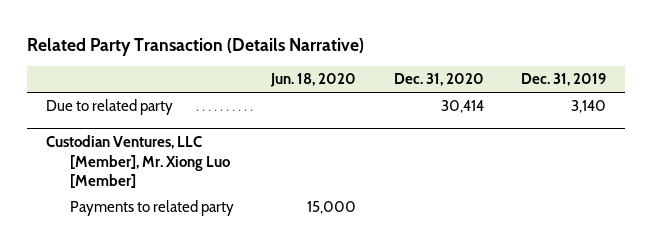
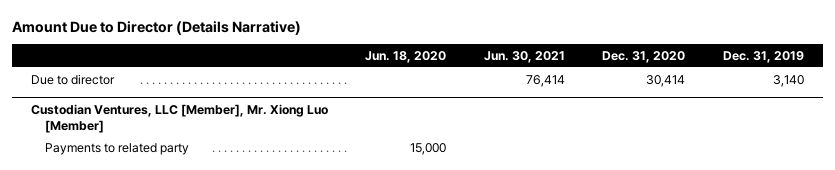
- Related Party Transaction (Details Narrative)
+ Amount Due to Director (Details Narrative)
- | Jun. 18, 2020 | Dec. 31, 2020 | Dec. 31, 2019
+ | Jun. 18, 2020 | Jun. 30, 2021 | Dec. 31, 2020 | Dec. 31, 2019
- Due to related party | | 30,414 | 3,140
+ Due to director | | 76,414 | 30,414 | 3,140

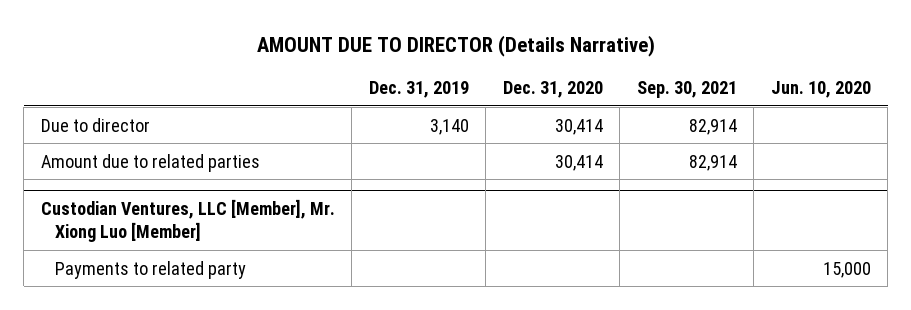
- Amount Due to Director (Details Narrative)
+ AMOUNT DUE TO DIRECTOR (Details Narrative)
- | Jun. 18, 2020 | Jun. 30, 2021 | Dec. 31, 2020 | Dec. 31, 2019
+ | Dec. 31, 2019 | Dec. 31, 2020 | Sep. 30, 2021 | Jun. 10, 2020
+ Amount due to related parties | | 30,414 | 82,914 |

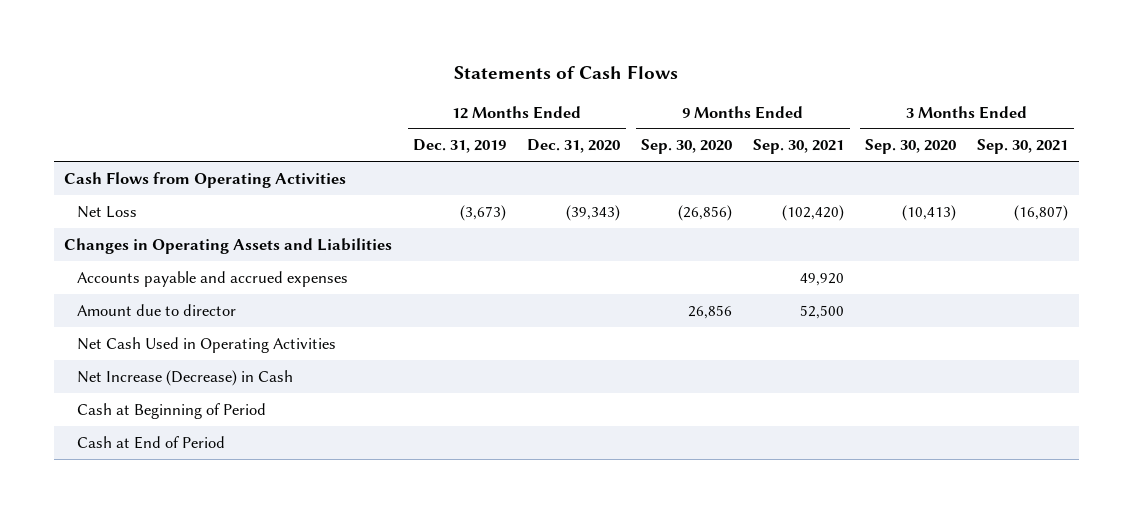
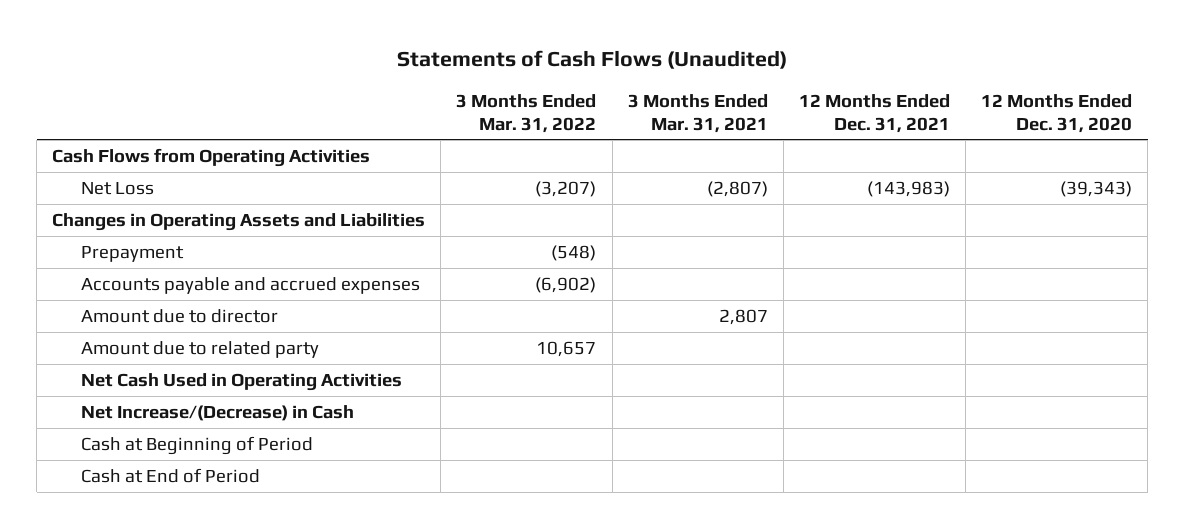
- Statements of Cash Flows
+ Statements of Cash Flows (Unaudited)
- | 12 Months Ended Dec. 31, 2019 | 12 Months Ended Dec. 31, 2020 | 9 Months Ended Sep. 30, 2020 | 9 Months Ended Sep. 30, 2021 | 3 Months Ended Sep. 30, 2020 | 3 Months Ended Sep. 30, 2021
+ | 3 Months Ended Mar. 31, 2022 | 3 Months Ended Mar. 31, 2021 | 12 Months Ended Dec. 31, 2021 | 12 Months Ended Dec. 31, 2020
+ Prepayment | (548) | | |
+ Amount due to related party | 10,657 | | |
- Net Increase (Decrease) in Cash
+ Net Increase/(Decrease) in Cash

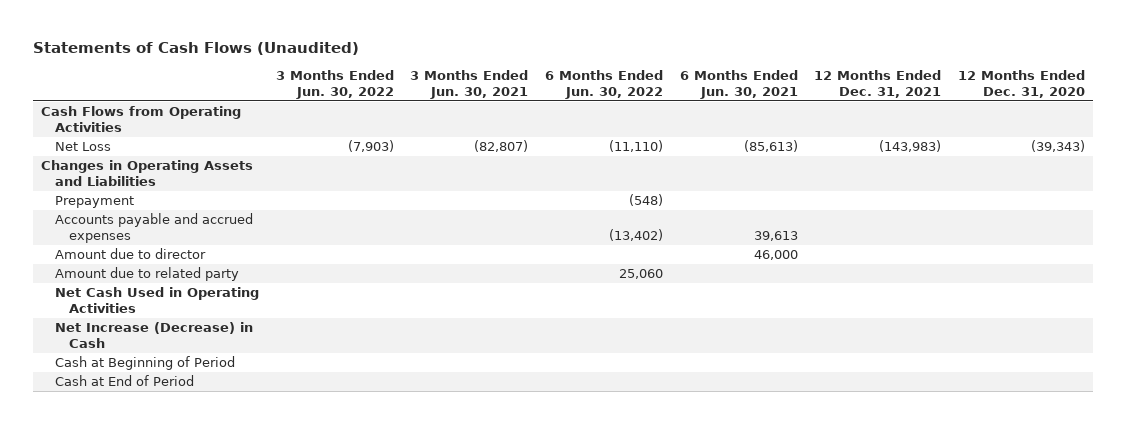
- | 3 Months Ended Mar. 31, 2022 | 3 Months Ended Mar. 31, 2021 | 12 Months Ended Dec. 31, 2021 | 12 Months Ended Dec. 31, 2020
+ | 3 Months Ended Jun. 30, 2022 | 3 Months Ended Jun. 30, 2021 | 6 Months Ended Jun. 30, 2022 | 6 Months Ended Jun. 30, 2021 | 12 Months Ended Dec. 31, 2021 | 12 Months Ended Dec. 31, 2020
- Net Increase/(Decrease) in Cash
+ Net Increase (Decrease) in Cash

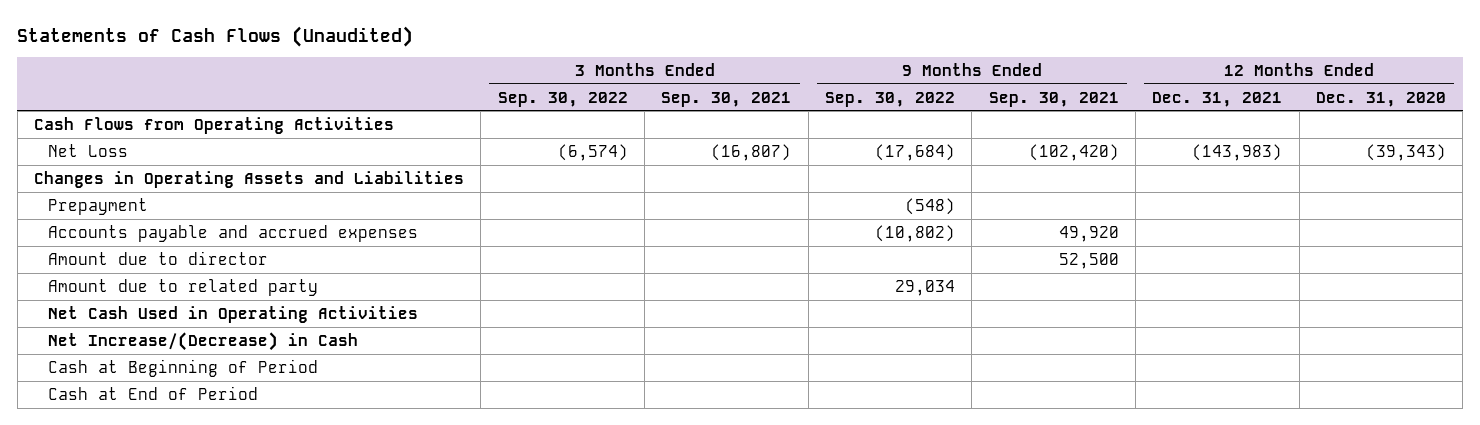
- | 3 Months Ended Jun. 30, 2022 | 3 Months Ended Jun. 30, 2021 | 6 Months Ended Jun. 30, 2022 | 6 Months Ended Jun. 30, 2021 | 12 Months Ended Dec. 31, 2021 | 12 Months Ended Dec. 31, 2020
+ | 3 Months Ended Sep. 30, 2022 | 3 Months Ended Sep. 30, 2021 | 9 Months Ended Sep. 30, 2022 | 9 Months Ended Sep. 30, 2021 | 12 Months Ended Dec. 31, 2021 | 12 Months Ended Dec. 31, 2020
- Net Increase (Decrease) in Cash
+ Net Increase/(Decrease) in Cash

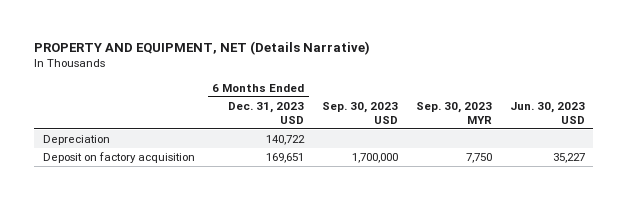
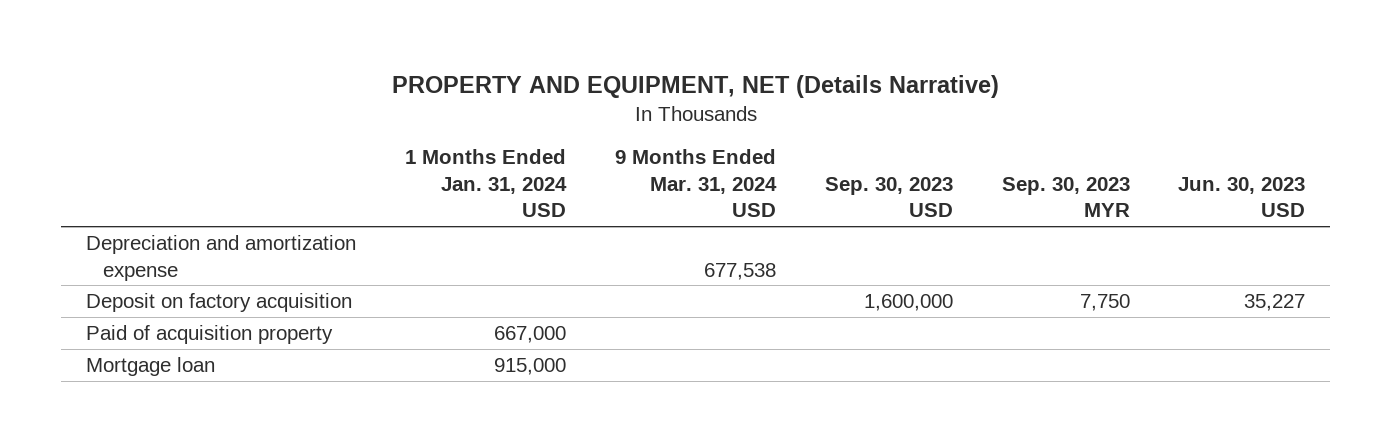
- | 6 Months Ended Dec. 31, 2023 USD | Sep. 30, 2023 USD | Sep. 30, 2023 MYR | Jun. 30, 2023 USD
+ | 1 Months Ended Jan. 31, 2024 USD | 9 Months Ended Mar. 31, 2024 USD | Sep. 30, 2023 USD | Sep. 30, 2023 MYR | Jun. 30, 2023 USD
- Depreciation | 140,722 | | |
- Deposit on factory acquisition | 169,651 | 1,700,000 | 7,750 | 35,227
+ Depreciation and amortization expense | | 677,538 | | |
+ Deposit on factory acquisition | | | 1,600,000 | 7,750 | 35,227
+ Paid of acquisition property | 667,000 | | | |
+ Mortgage loan | 915,000 | | | |

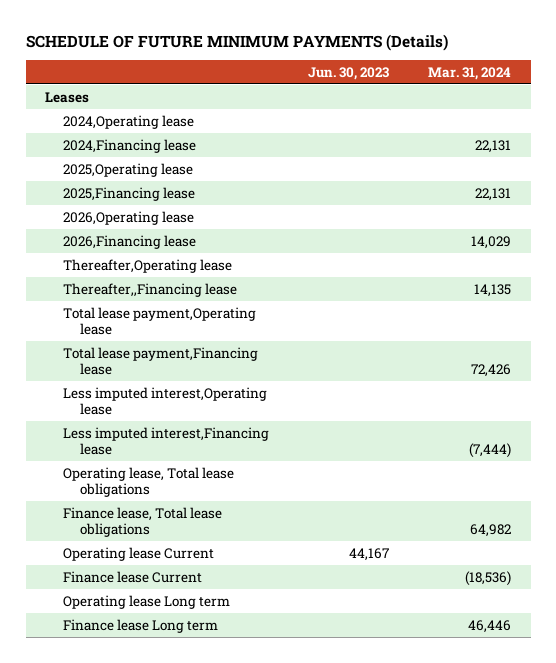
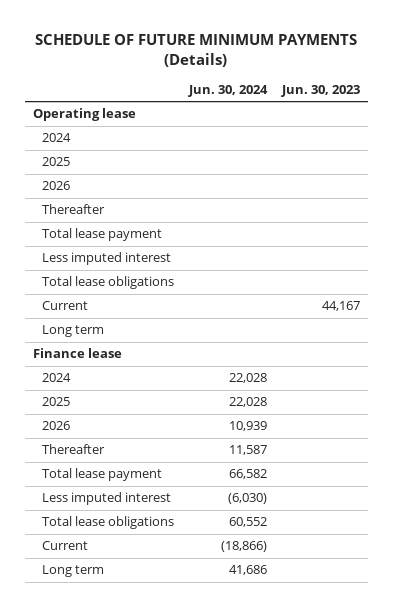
- | Jun. 30, 2023 | Mar. 31, 2024
+ | Jun. 30, 2024 | Jun. 30, 2023
- Leases
- 2024,Operating lease
- 2024,Financing lease | | 22,131
- 2025,Operating lease
- 2025,Financing lease | | 22,131
- 2026,Operating lease
- 2026,Financing lease | | 14,029
- Thereafter,Operating lease
- Thereafter,,Financing lease | | 14,135
- Total lease payment,Operating lease
- Total lease payment,Financing lease | | 72,426
- Less imputed interest,Operating lease
- Less imputed interest,Financing lease | | (7,444)
- Operating lease, Total lease obligations
- Finance lease, Total lease obligations | | 64,982
- Operating lease Current | 44,167 |
- Finance lease Current | | (18,536)
- Operating lease Long term
- Finance lease Long term | | 46,446
+ Operating lease
+ 2024
+ 2025
+ 2026
+ Thereafter
+ Total lease payment
+ Less imputed interest
+ Total lease obligations
+ Current | | 44,167
+ Long term
+ Finance lease
+ 2024 | 22,028 |
+ 2025 | 22,028 |
+ 2026 | 10,939 |
+ Thereafter | 11,587 |
+ Total lease payment | 66,582 |
+ Less imputed interest | (6,030) |
+ Total lease obligations | 60,552 |
+ Current | (18,866) |
+ Long term | 41,686 |

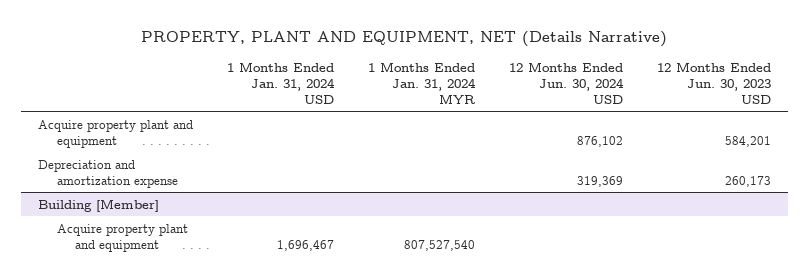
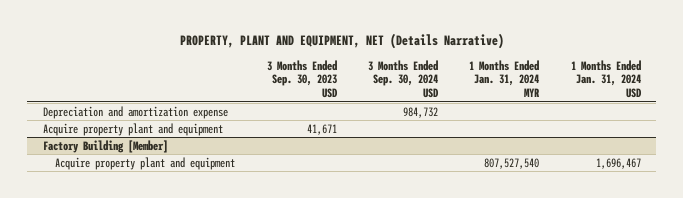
- | 1 Months Ended Jan. 31, 2024 USD | 1 Months Ended Jan. 31, 2024 MYR | 12 Months Ended Jun. 30, 2024 USD | 12 Months Ended Jun. 30, 2023 USD
+ | 3 Months Ended Sep. 30, 2023 USD | 3 Months Ended Sep. 30, 2024 USD | 1 Months Ended Jan. 31, 2024 MYR | 1 Months Ended Jan. 31, 2024 USD
- Building [Member]
moved down: Acquire property plant and equipment | 41,671 | | |
+ Factory Building [Member]

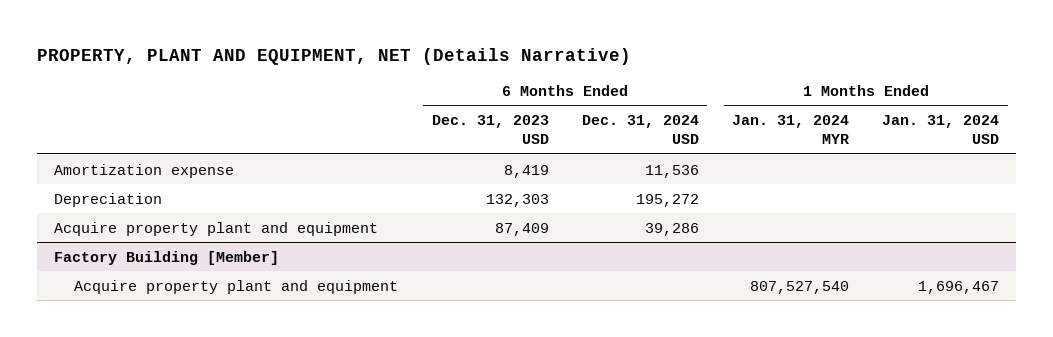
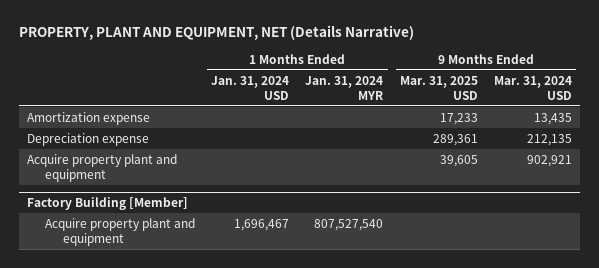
- | 6 Months Ended Dec. 31, 2023 USD | 6 Months Ended Dec. 31, 2024 USD | 1 Months Ended Jan. 31, 2024 MYR | 1 Months Ended Jan. 31, 2024 USD
+ | 1 Months Ended Jan. 31, 2024 USD | 1 Months Ended Jan. 31, 2024 MYR | 9 Months Ended Mar. 31, 2025 USD | 9 Months Ended Mar. 31, 2024 USD
- Depreciation | 132,303 | 195,272 | |
+ Depreciation expense | | | 289,361 | 212,135

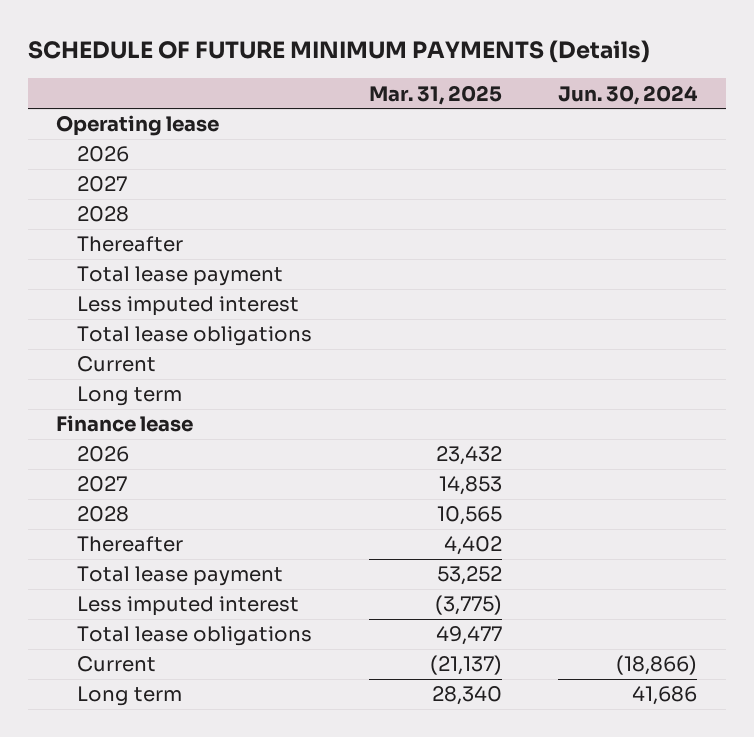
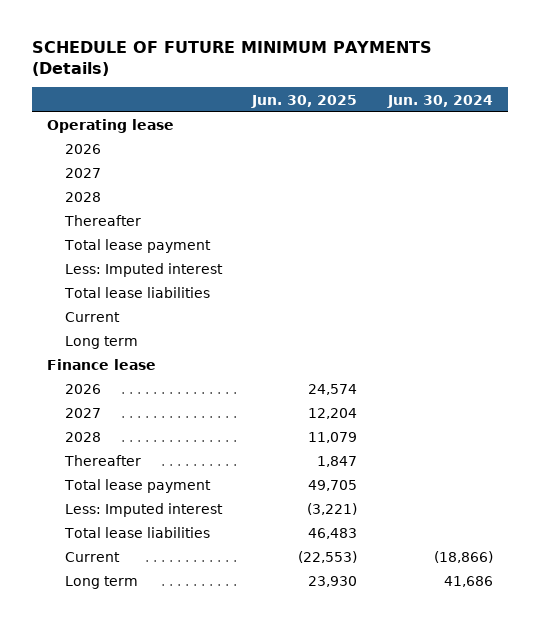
- | Mar. 31, 2025 | Jun. 30, 2024
+ | Jun. 30, 2025 | Jun. 30, 2024
- Less imputed interest
- Total lease obligations
+ Less: Imputed interest
+ Total lease liabilities
- Less imputed interest | (3,775) |
- Total lease obligations | 49,477 |
+ Less: Imputed interest | (3,221) |
+ Total lease liabilities | 46,483 |

